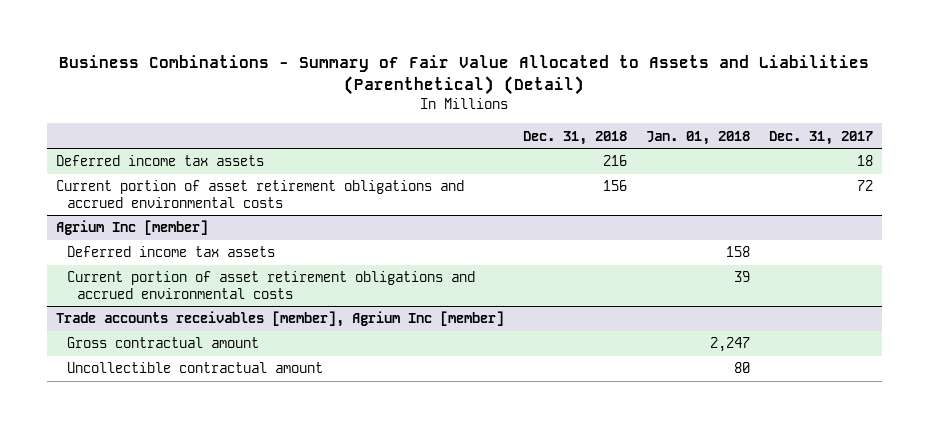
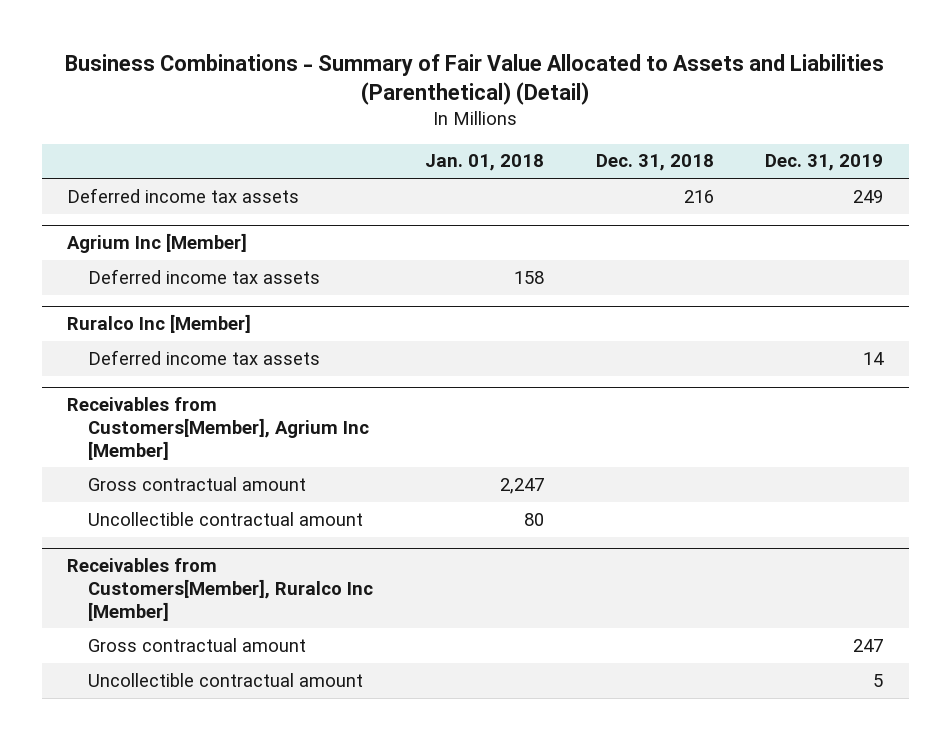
- | Dec. 31, 2018 | Jan. 01, 2018 | Dec. 31, 2017
+ | Jan. 01, 2018 | Dec. 31, 2018 | Dec. 31, 2019
- Current portion of asset retirement obligations and accrued environmental costs | 156 | | 72
- Agrium Inc [member]
+ Agrium Inc [Member]
- Current portion of asset retirement obligations and accrued environmental costs | | 39 |
- Trade accounts receivables [member], Agrium Inc [member]
+ Ruralco Inc [Member]
+ Deferred income tax assets | | | 14
+ Receivables from Customers[Member], Agrium Inc [Member]
+ Receivables from Customers[Member], Ruralco Inc [Member]
+ Gross contractual amount | | | 247
+ Uncollectible contractual amount | | | 5

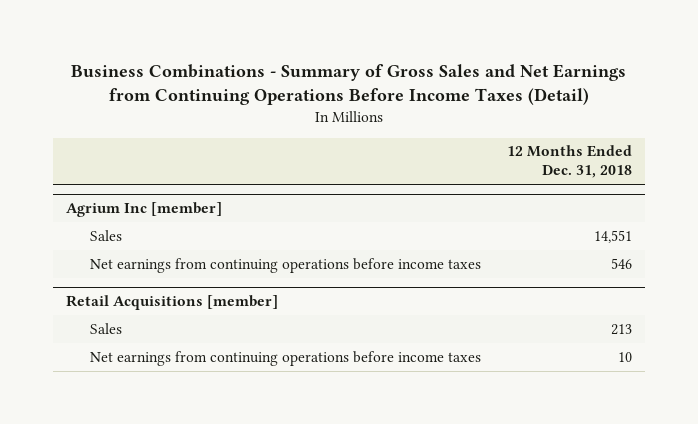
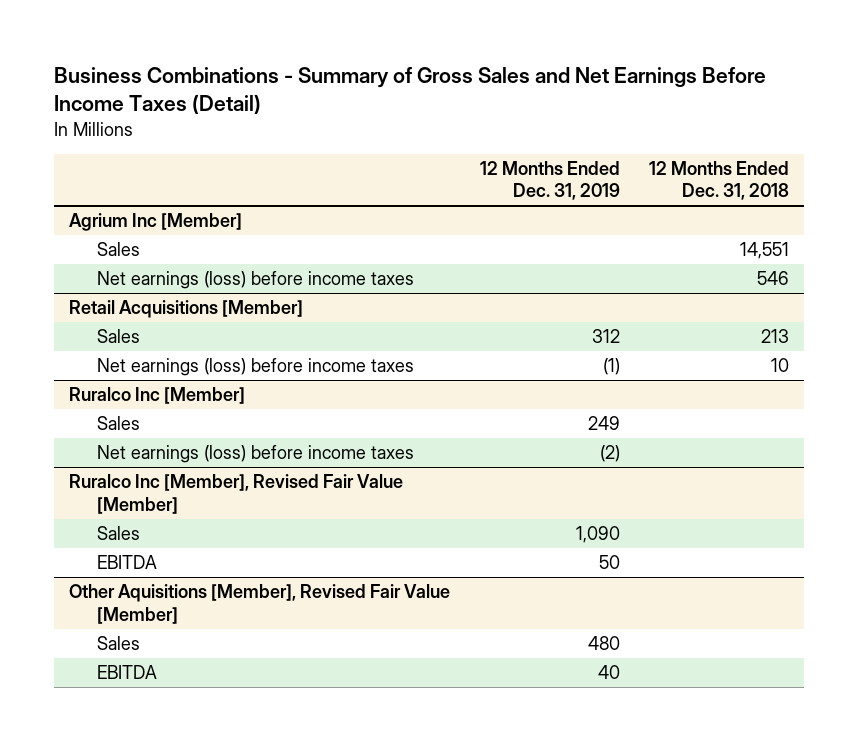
- Business Combinations - Summary of Gross Sales and Net Earnings from Continuing Operations Before Income Taxes (Detail)
+ Business Combinations - Summary of Gross Sales and Net Earnings Before Income Taxes (Detail)
- | 12 Months Ended Dec. 31, 2018
+ | 12 Months Ended Dec. 31, 2019 | 12 Months Ended Dec. 31, 2018
- Agrium Inc [member]
+ Agrium Inc [Member]
- Net earnings from continuing operations before income taxes | 546
- Retail Acquisitions [member]
+ Net earnings (loss) before income taxes | | 546
+ Retail Acquisitions [Member]
- Net earnings from continuing operations before income taxes | 10
+ Net earnings (loss) before income taxes | (1) | 10
+ Ruralco Inc [Member]
+ Sales | 249 |
+ Net earnings (loss) before income taxes | (2) |
+ Ruralco Inc [Member], Revised Fair Value [Member]
+ Sales | 1,090 |
+ EBITDA | 50 |
+ Other Aquisitions [Member], Revised Fair Value [Member]
+ Sales | 480 |
+ EBITDA | 40 |

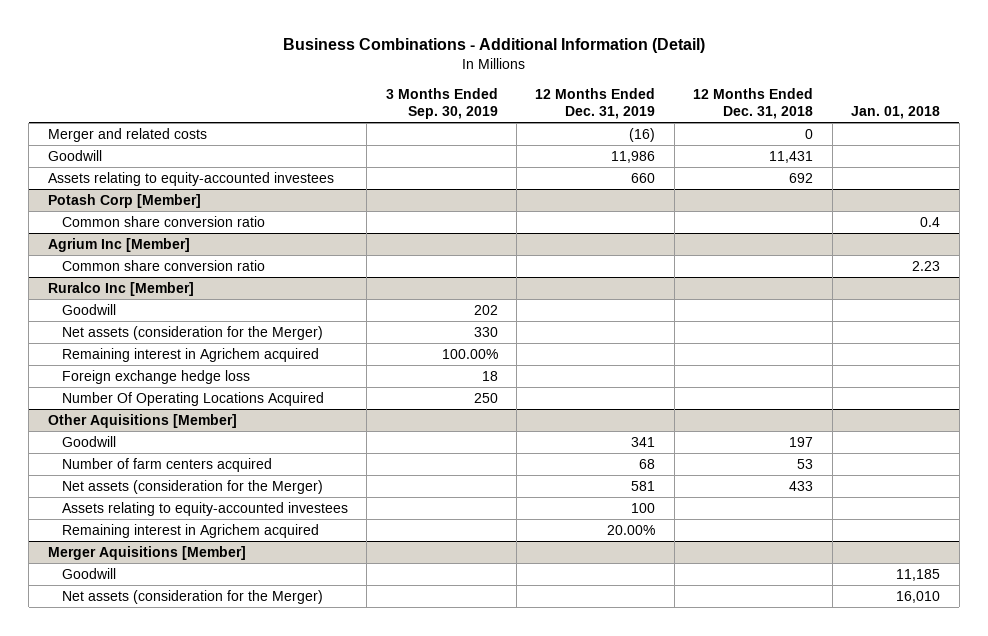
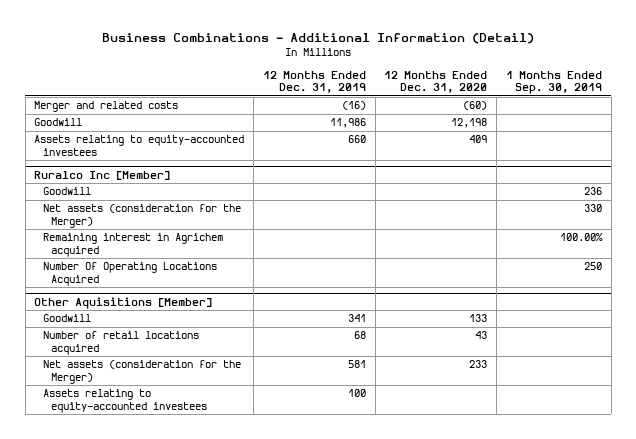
- | 3 Months Ended Sep. 30, 2019 | 12 Months Ended Dec. 31, 2019 | 12 Months Ended Dec. 31, 2018 | Jan. 01, 2018
+ | 12 Months Ended Dec. 31, 2019 | 12 Months Ended Dec. 31, 2020 | 1 Months Ended Sep. 30, 2019
- Potash Corp [Member]
- Common share conversion ratio | | | | 0.4
- Agrium Inc [Member]
- Common share conversion ratio | | | | 2.23
@ Ruralco Inc [Member]
- Foreign exchange hedge loss | 18 | | |
@ Other Aquisitions [Member]
- Number of farm centers acquired | | 68 | 53 |
+ Number of retail locations acquired | 68 | 43 |
- Remaining interest in Agrichem acquired | | 20.00% | |
- Merger Aquisitions [Member]
- Goodwill | | | | 11,185
- Net assets (consideration for the Merger) | | | | 16,010

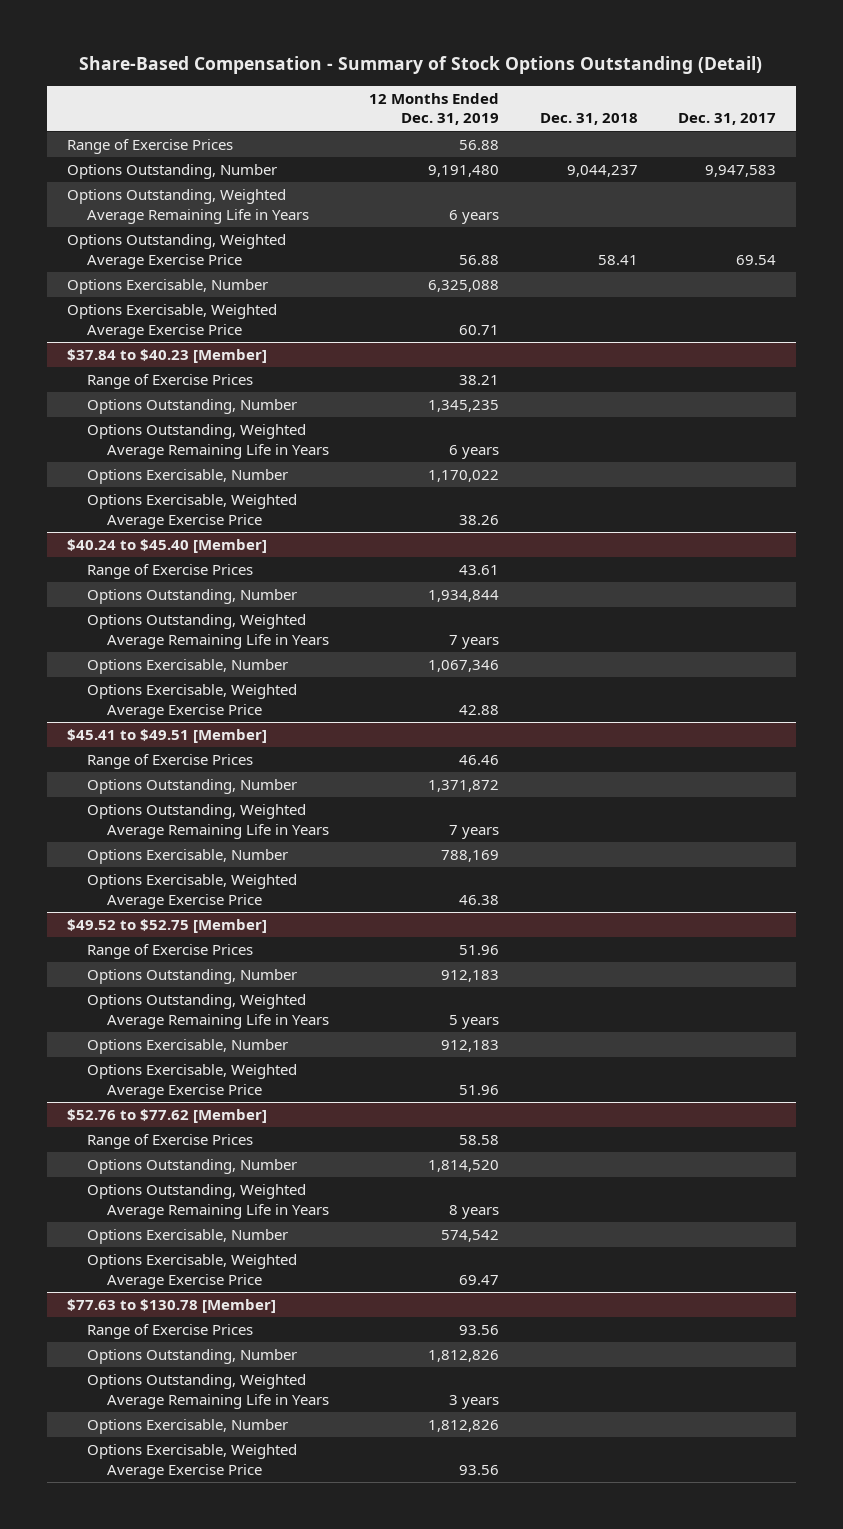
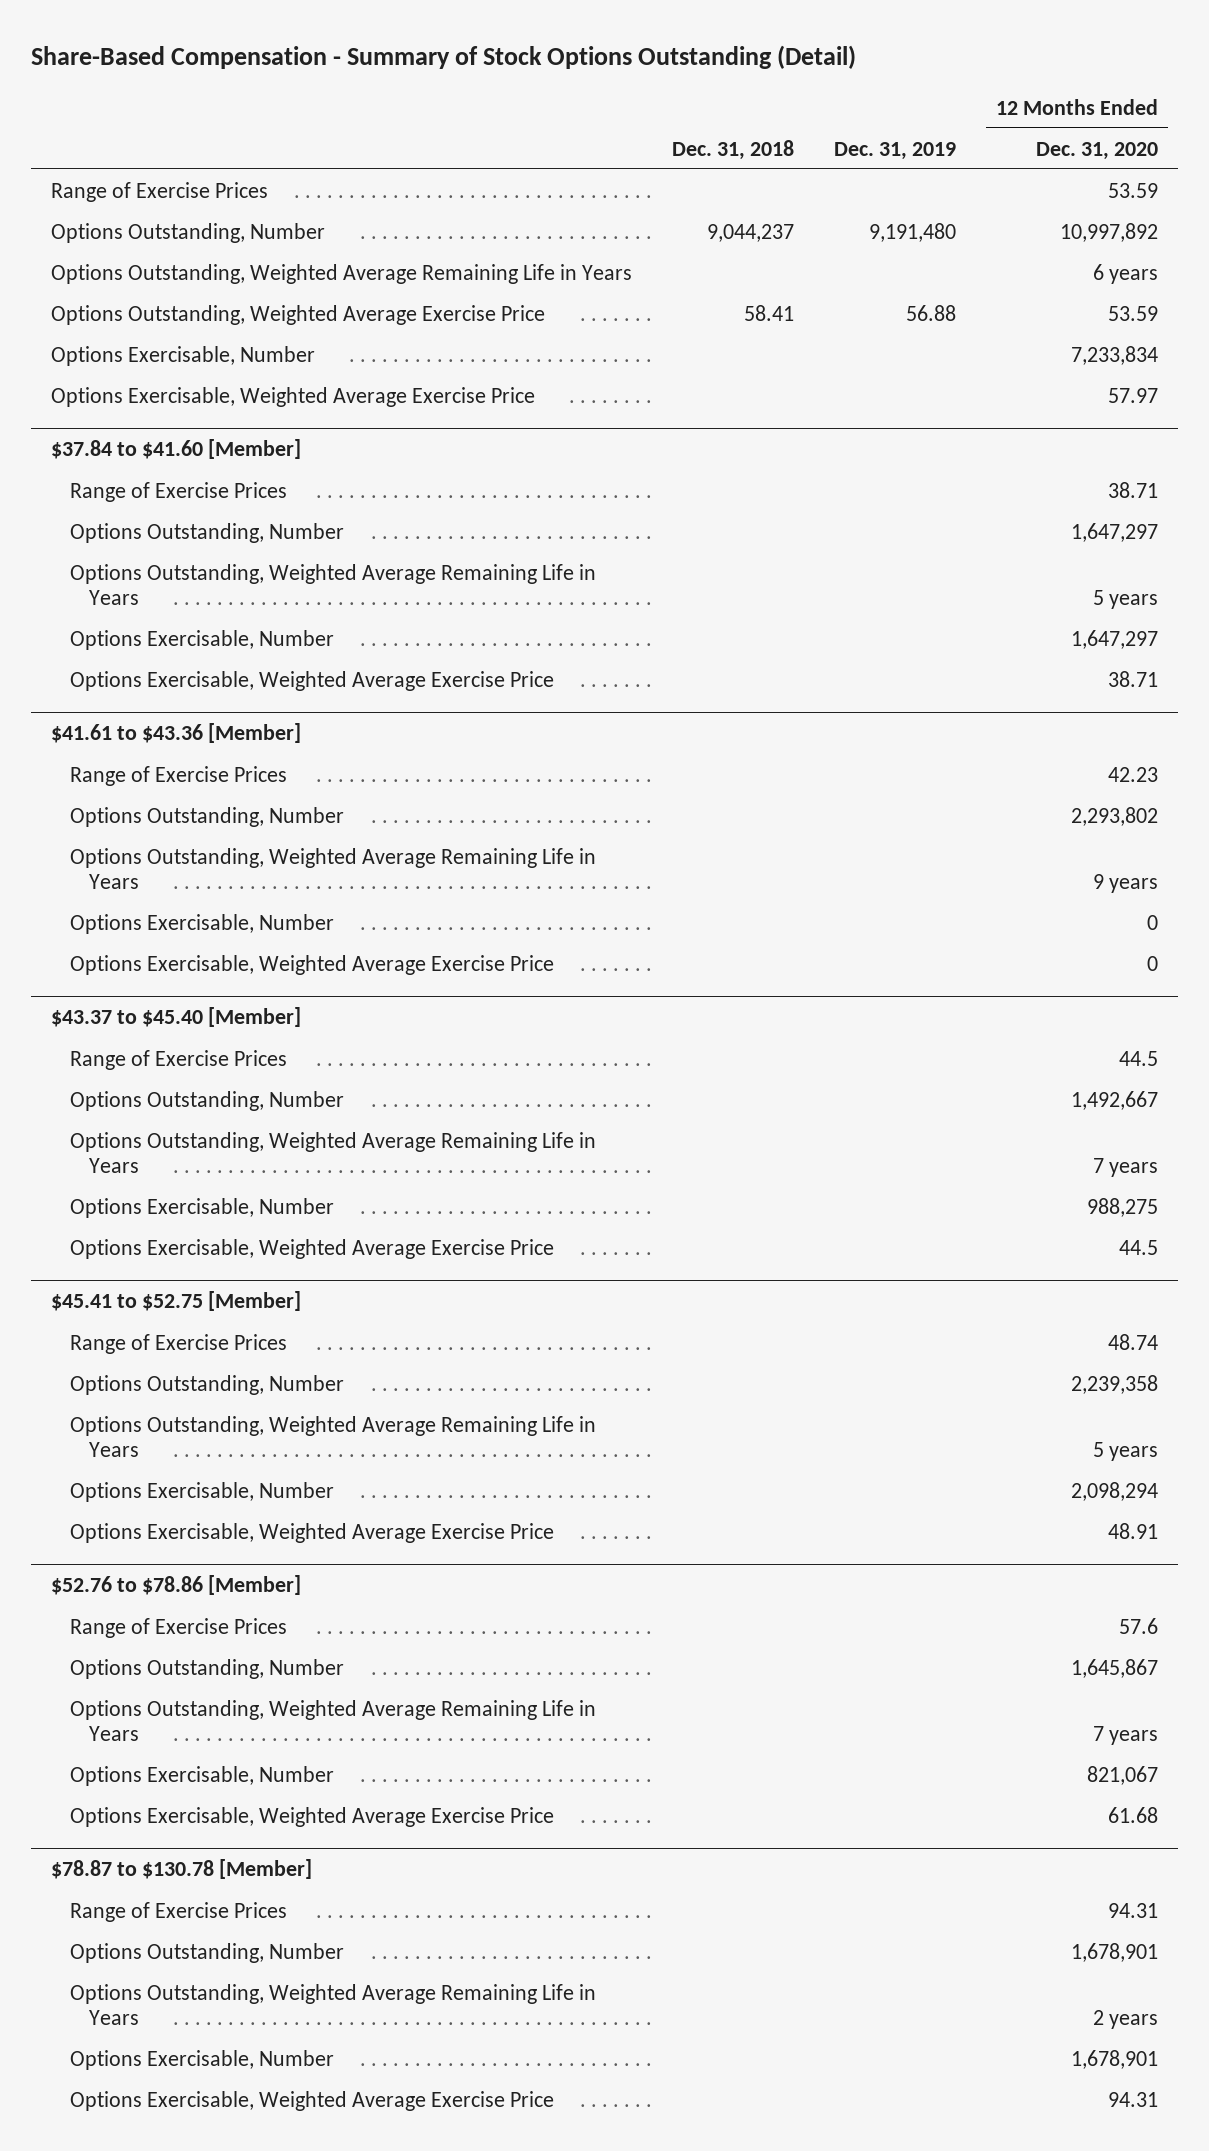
- | 12 Months Ended Dec. 31, 2019 | Dec. 31, 2018 | Dec. 31, 2017
+ | Dec. 31, 2018 | Dec. 31, 2019 | 12 Months Ended Dec. 31, 2020
- $37.84 to $40.23 [Member]
+ $37.84 to $41.60 [Member]
- $40.24 to $45.40 [Member]
+ $41.61 to $43.36 [Member]
- $45.41 to $49.51 [Member]
+ $43.37 to $45.40 [Member]
- $49.52 to $52.75 [Member]
+ $45.41 to $52.75 [Member]
- $52.76 to $77.62 [Member]
+ $52.76 to $78.86 [Member]
- $77.63 to $130.78 [Member]
+ $78.87 to $130.78 [Member]

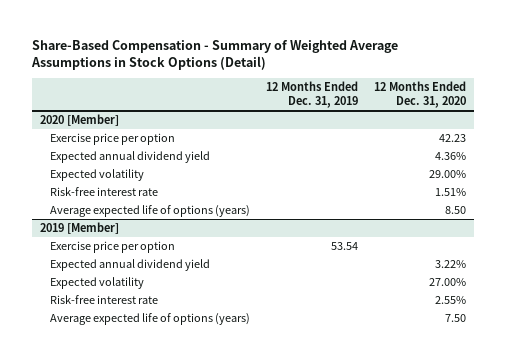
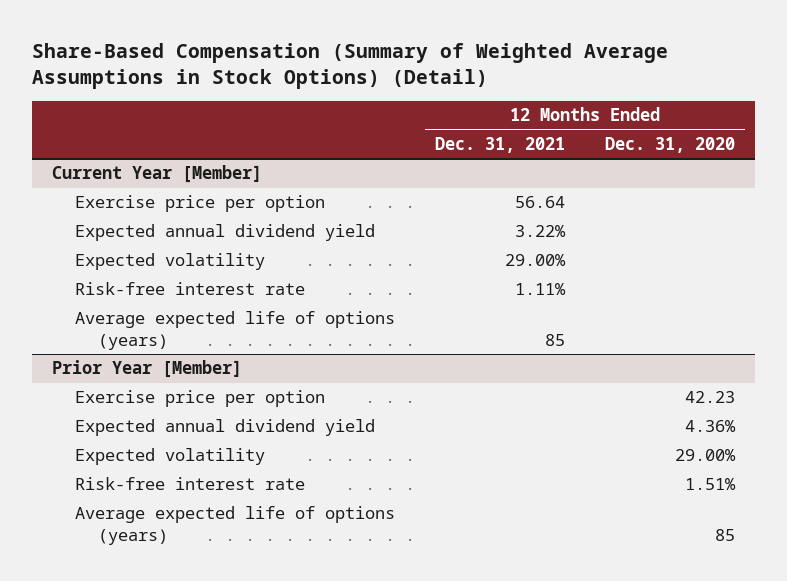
- Share-Based Compensation - Summary of Weighted Average Assumptions in Stock Options (Detail)
+ Share-Based Compensation (Summary of Weighted Average Assumptions in Stock Options) (Detail)
- | 12 Months Ended Dec. 31, 2019 | 12 Months Ended Dec. 31, 2020
+ | 12 Months Ended Dec. 31, 2021 | 12 Months Ended Dec. 31, 2020
- 2020 [Member]
+ Current Year [Member]
+ Exercise price per option | 56.64 |
+ Expected annual dividend yield | 3.22% |
+ Expected volatility | 29.00% |
+ Risk-free interest rate | 1.11% |
+ Average expected life of options (years) | 85 |
+ Prior Year [Member]
- Average expected life of options (years) | | 8.50
- 2019 [Member]
- Exercise price per option | 53.54 |
- Expected annual dividend yield | | 3.22%
- Expected volatility | | 27.00%
- Risk-free interest rate | | 2.55%
- Average expected life of options (years) | | 7.50
+ Average expected life of options (years) | | 85

